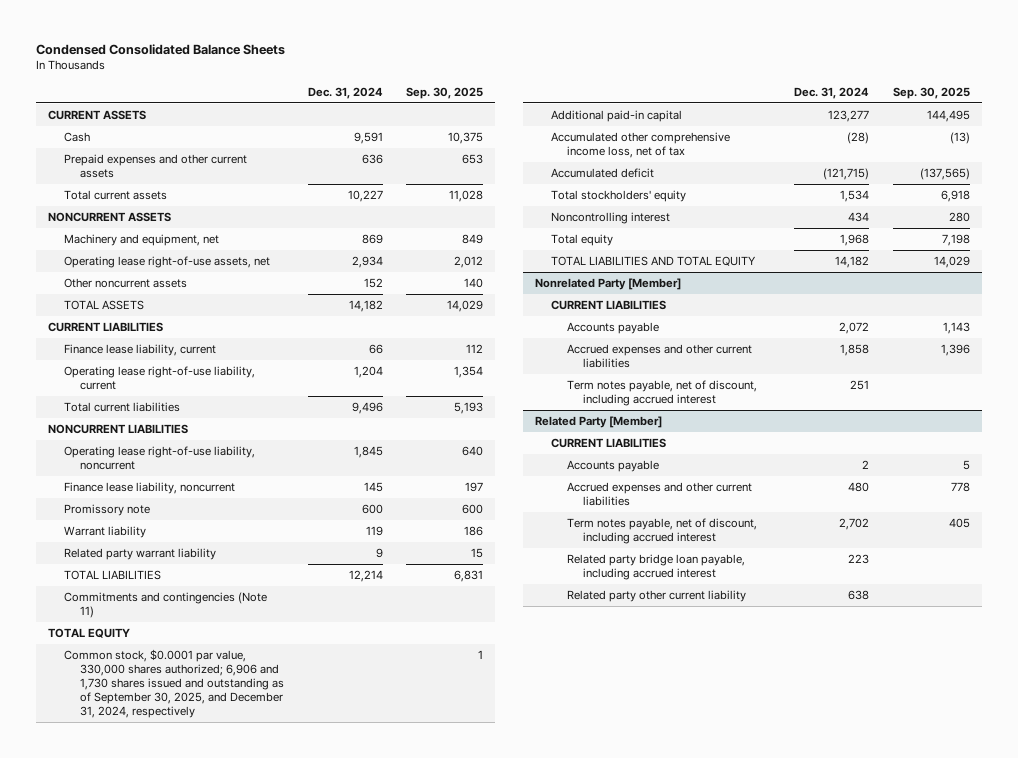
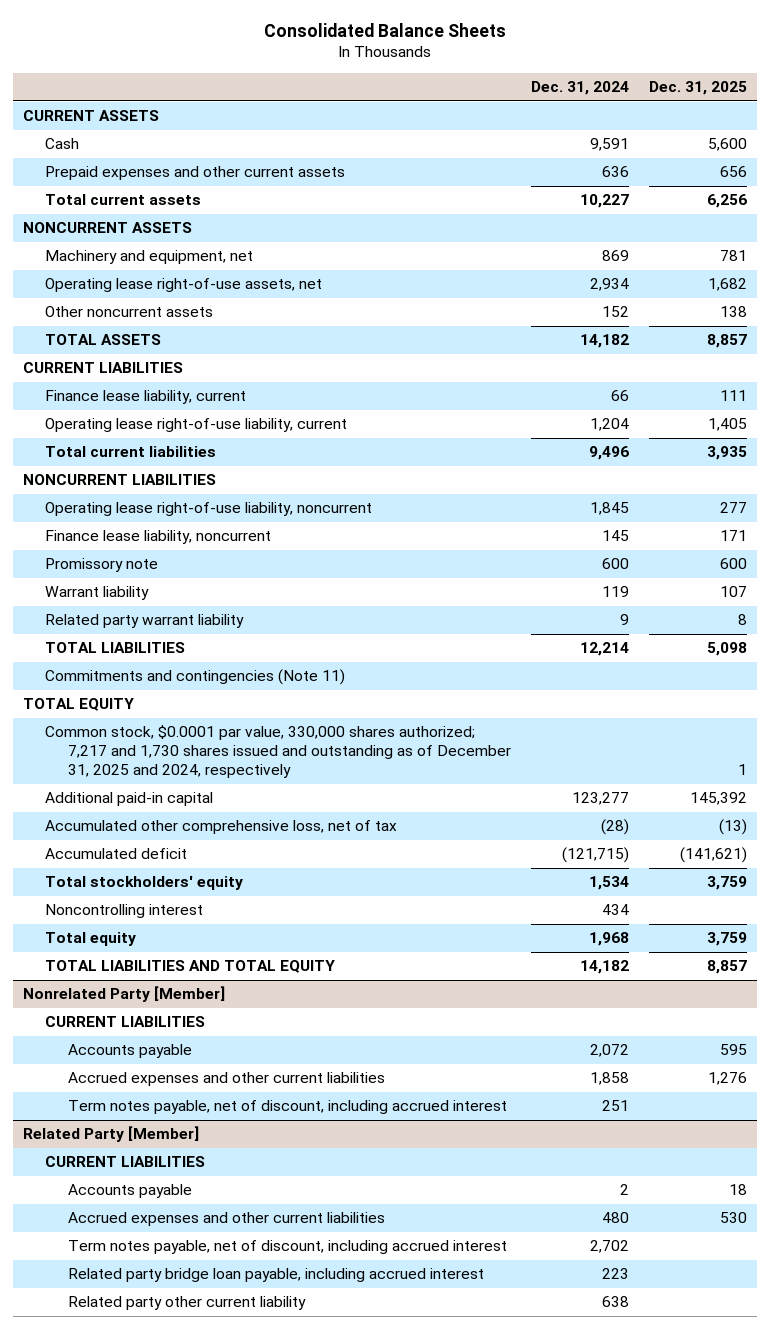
- Condensed Consolidated Balance Sheets
+ Consolidated Balance Sheets
- | Dec. 31, 2024 | Sep. 30, 2025
+ | Dec. 31, 2024 | Dec. 31, 2025
- Common stock, $0.0001 par value, 330,000 shares authorized; 6,906 and 1,730 shares issued and outstanding as of September 30, 2025, and December 31, 2024, respectively | | 1
+ Common stock, $0.0001 par value, 330,000 shares authorized; 7,217 and 1,730 shares issued and outstanding as of December 31, 2025 and 2024, respectively | | 1
- Accumulated other comprehensive income loss, net of tax | (28) | (13)
+ Accumulated other comprehensive loss, net of tax | (28) | (13)

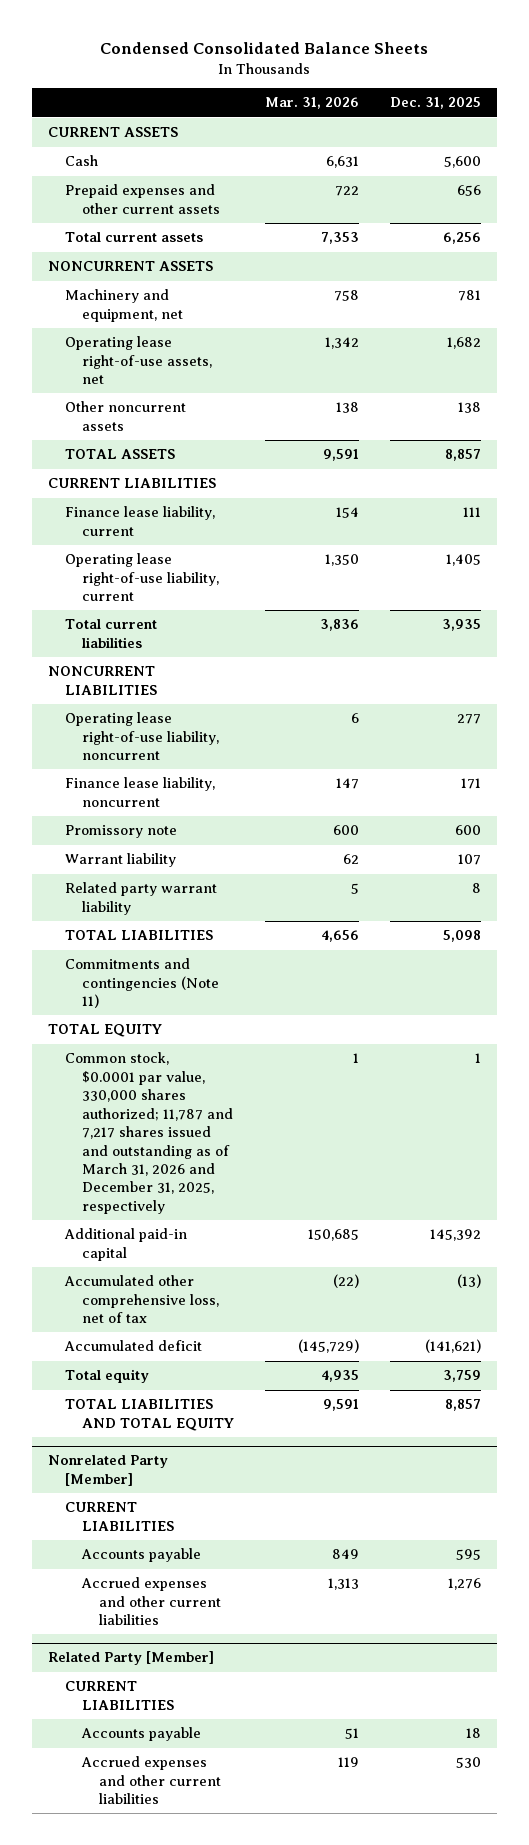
- Consolidated Balance Sheets
+ Condensed Consolidated Balance Sheets
- | Dec. 31, 2024 | Dec. 31, 2025
+ | Mar. 31, 2026 | Dec. 31, 2025
- Common stock, $0.0001 par value, 330,000 shares authorized; 7,217 and 1,730 shares issued and outstanding as of December 31, 2025 and 2024, respectively | | 1
+ Common stock, $0.0001 par value, 330,000 shares authorized; 11,787 and 7,217 shares issued and outstanding as of March 31, 2026 and December 31, 2025, respectively | 1 | 1
- Total stockholders' equity | 1,534 | 3,759
- Noncontrolling interest | 434 |
@ Nonrelated Party [Member]
- Term notes payable, net of discount, including accrued interest | 251 |
@ Related Party [Member]
- Term notes payable, net of discount, including accrued interest | 2,702 |
- Related party bridge loan payable, including accrued interest | 223 |
- Related party other current liability | 638 |

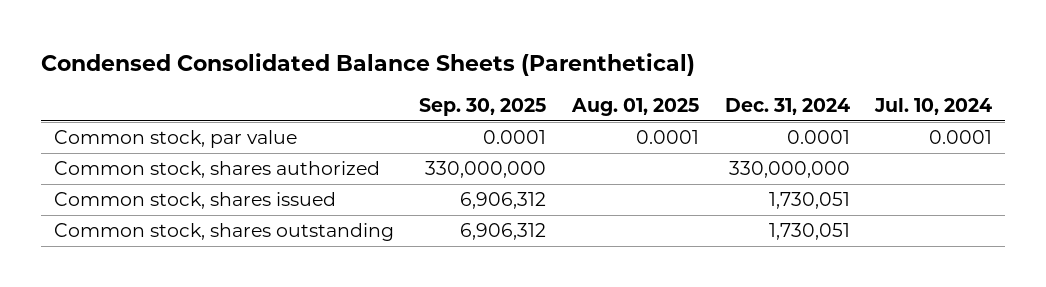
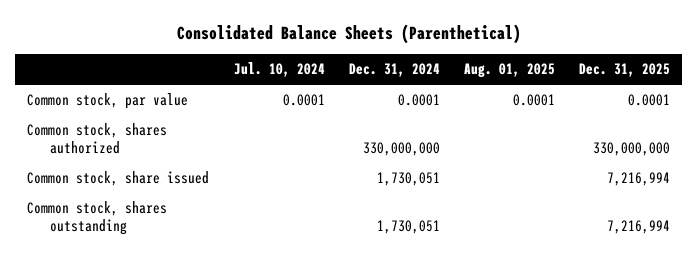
- Condensed Consolidated Balance Sheets (Parenthetical)
+ Consolidated Balance Sheets (Parenthetical)
- | Sep. 30, 2025 | Aug. 01, 2025 | Dec. 31, 2024 | Jul. 10, 2024
+ | Jul. 10, 2024 | Dec. 31, 2024 | Aug. 01, 2025 | Dec. 31, 2025
- Common stock, shares issued | 6,906,312 | | 1,730,051 |
+ Common stock, share issued | | 1,730,051 | | 7,216,994

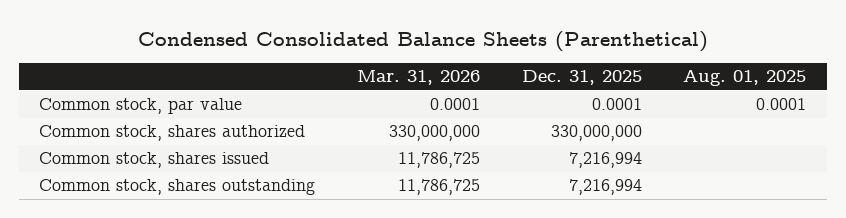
- Consolidated Balance Sheets (Parenthetical)
+ Condensed Consolidated Balance Sheets (Parenthetical)
- | Jul. 10, 2024 | Dec. 31, 2024 | Aug. 01, 2025 | Dec. 31, 2025
+ | Mar. 31, 2026 | Dec. 31, 2025 | Aug. 01, 2025
- Common stock, share issued | | 1,730,051 | | 7,216,994
+ Common stock, shares issued | 11,786,725 | 7,216,994 |

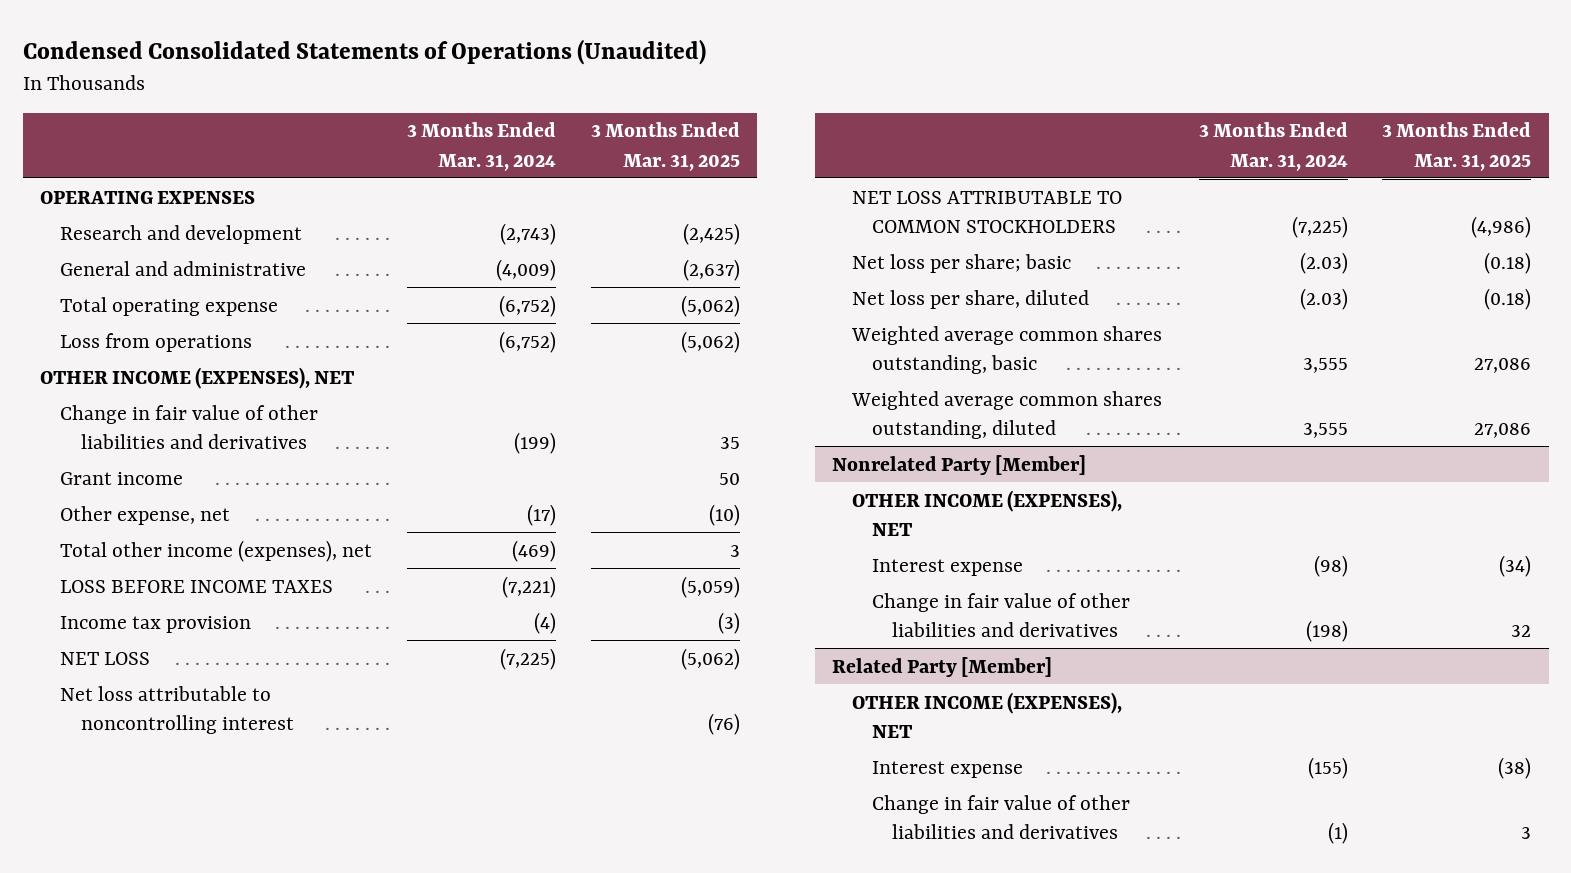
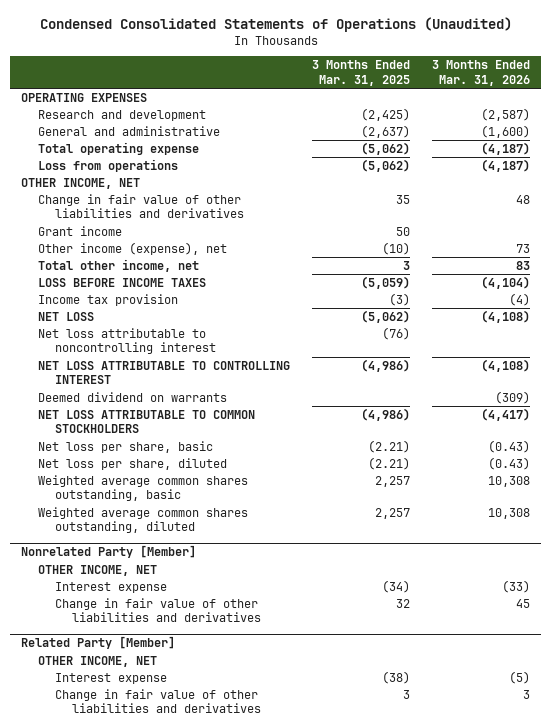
- | 3 Months Ended Mar. 31, 2024 | 3 Months Ended Mar. 31, 2025
+ | 3 Months Ended Mar. 31, 2025 | 3 Months Ended Mar. 31, 2026
- OTHER INCOME (EXPENSES), NET
+ OTHER INCOME, NET
- Other expense, net | (17) | (10)
- Total other income (expenses), net | (469) | 3
+ Other income (expense), net | (10) | 73
+ Total other income, net | 3 | 83
+ NET LOSS ATTRIBUTABLE TO CONTROLLING INTEREST | (4,986) | (4,108)
+ Deemed dividend on warrants | | (309)
- Net loss per share; basic | (2.03) | (0.18)
- Net loss per share, diluted | (2.03) | (0.18)
- Weighted average common shares outstanding, basic | 3,555 | 27,086
- Weighted average common shares outstanding, diluted | 3,555 | 27,086
+ Net loss per share, basic | (2.21) | (0.43)
+ Net loss per share, diluted | (2.21) | (0.43)
+ Weighted average common shares outstanding, basic | 2,257 | 10,308
+ Weighted average common shares outstanding, diluted | 2,257 | 10,308
@ Nonrelated Party [Member]
- OTHER INCOME (EXPENSES), NET
+ OTHER INCOME, NET
@ Related Party [Member]
- OTHER INCOME (EXPENSES), NET
+ OTHER INCOME, NET

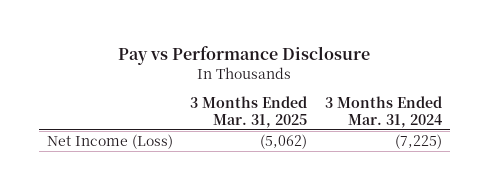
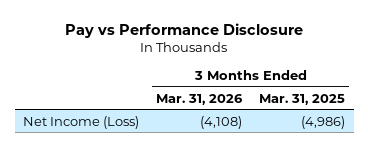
- | 3 Months Ended Mar. 31, 2025 | 3 Months Ended Mar. 31, 2024
+ | 3 Months Ended Mar. 31, 2026 | 3 Months Ended Mar. 31, 2025
- Net Income (Loss) | (5,062) | (7,225)
+ Net Income (Loss) | (4,108) | (4,986)

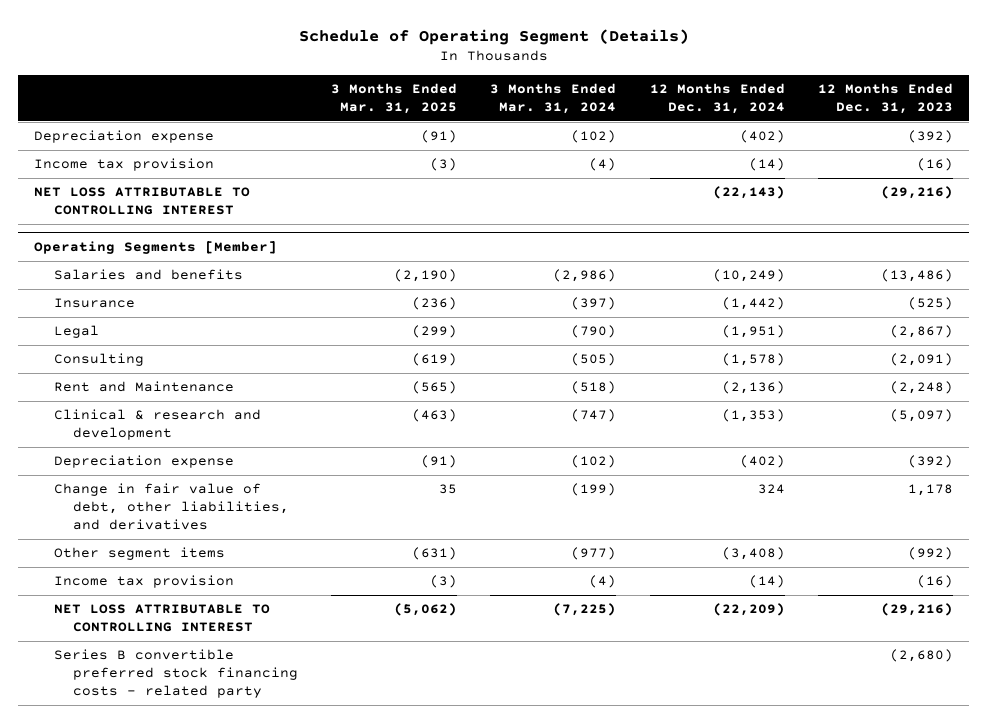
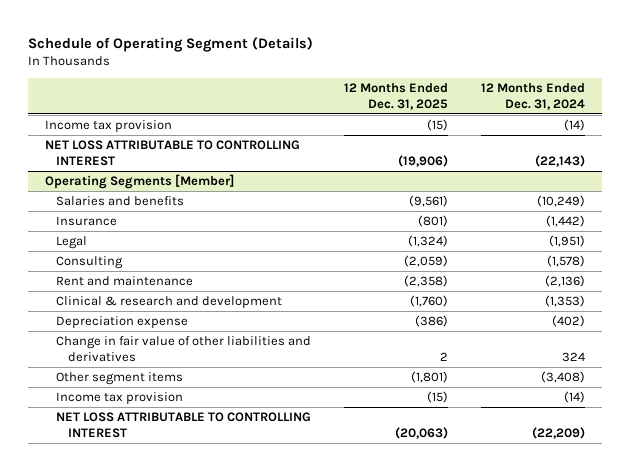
- | 3 Months Ended Mar. 31, 2025 | 3 Months Ended Mar. 31, 2024 | 12 Months Ended Dec. 31, 2024 | 12 Months Ended Dec. 31, 2023
+ | 12 Months Ended Dec. 31, 2025 | 12 Months Ended Dec. 31, 2024
- Depreciation expense | (91) | (102) | (402) | (392)
@ Operating Segments [Member]
- Rent and Maintenance | (565) | (518) | (2,136) | (2,248)
+ Rent and maintenance | (2,358) | (2,136)
- Change in fair value of debt, other liabilities, and derivatives | 35 | (199) | 324 | 1,178
+ Change in fair value of other liabilities and derivatives | 2 | 324
- Series B convertible preferred stock financing costs - related party | | | | (2,680)

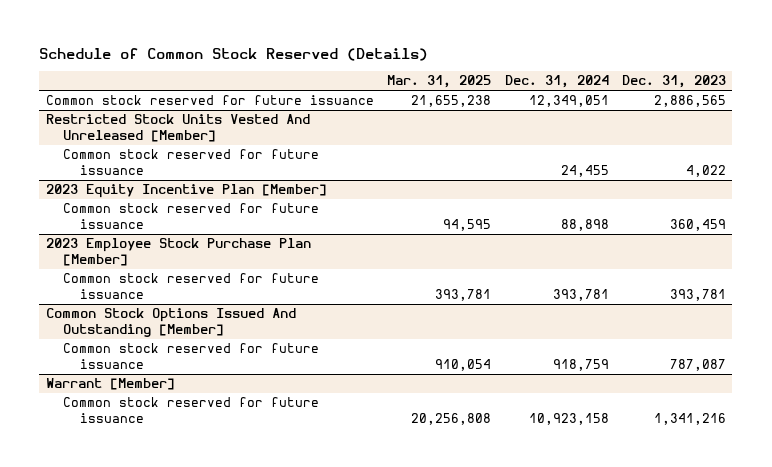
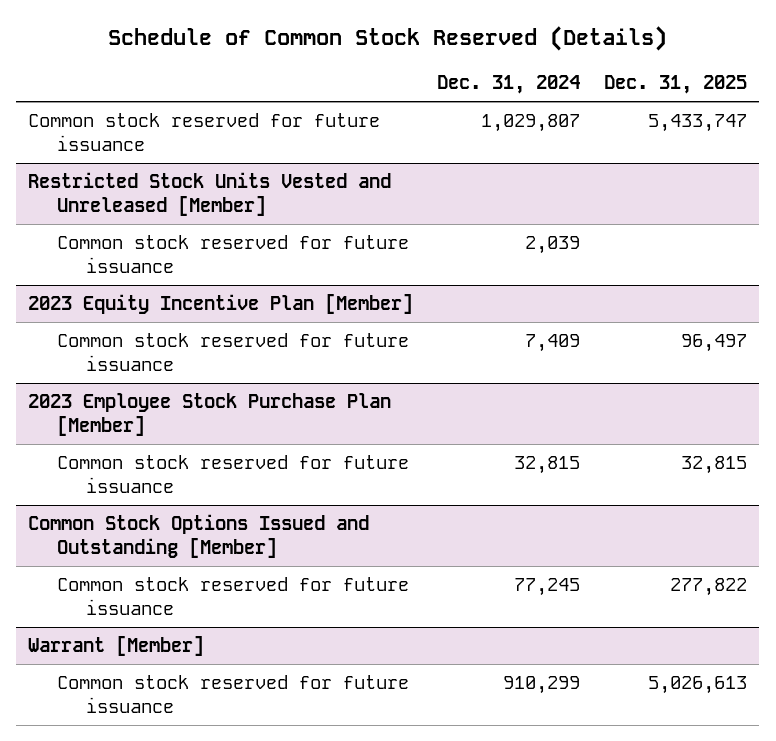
- | Mar. 31, 2025 | Dec. 31, 2024 | Dec. 31, 2023
+ | Dec. 31, 2024 | Dec. 31, 2025
- Common stock reserved for future issuance | 21,655,238 | 12,349,051 | 2,886,565
- Restricted Stock Units Vested And Unreleased [Member]
- Common stock reserved for future issuance | | 24,455 | 4,022
+ Common stock reserved for future issuance | 1,029,807 | 5,433,747
+ Restricted Stock Units Vested and Unreleased [Member]
+ Common stock reserved for future issuance | 2,039 |
@ 2023 Equity Incentive Plan [Member]
- Common stock reserved for future issuance | 94,595 | 88,898 | 360,459
+ Common stock reserved for future issuance | 7,409 | 96,497
@ 2023 Employee Stock Purchase Plan [Member]
- Common stock reserved for future issuance | 393,781 | 393,781 | 393,781
- Common Stock Options Issued And Outstanding [Member]
- Common stock reserved for future issuance | 910,054 | 918,759 | 787,087
@ 2023 Employee Stock Purchase Plan [Member]
+ Common stock reserved for future issuance | 32,815 | 32,815
+ Common Stock Options Issued and Outstanding [Member]
+ Common stock reserved for future issuance | 77,245 | 277,822
@ Warrant [Member]
- Common stock reserved for future issuance | 20,256,808 | 10,923,158 | 1,341,216
+ Common stock reserved for future issuance | 910,299 | 5,026,613

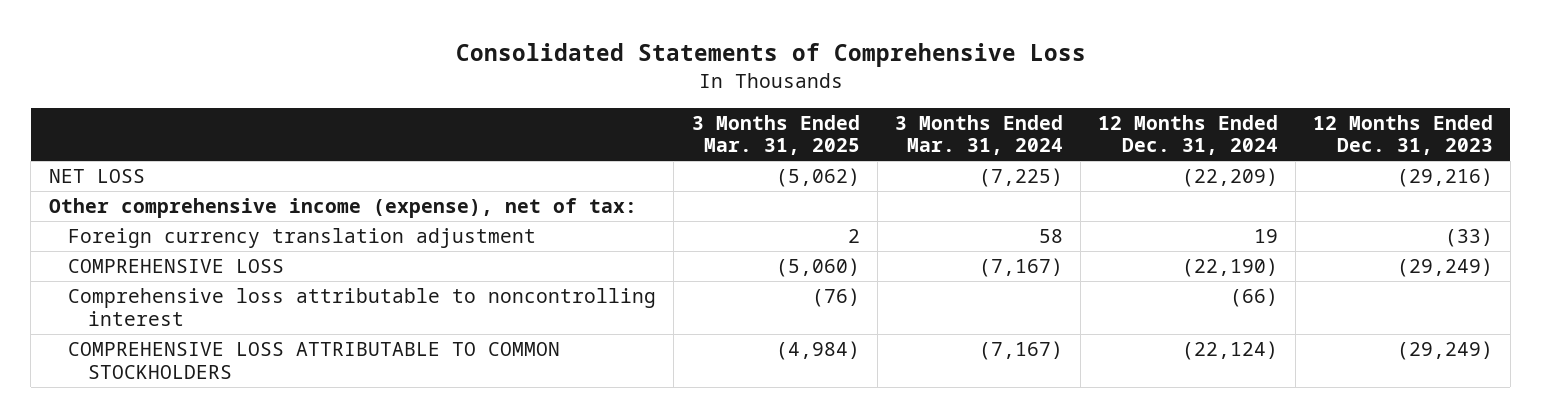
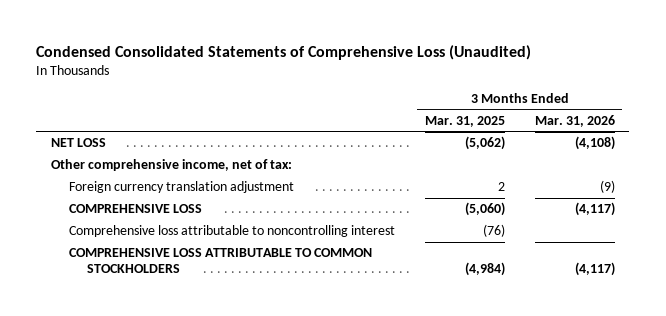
- Consolidated Statements of Comprehensive Loss
+ Condensed Consolidated Statements of Comprehensive Loss (Unaudited)
- | 3 Months Ended Mar. 31, 2025 | 3 Months Ended Mar. 31, 2024 | 12 Months Ended Dec. 31, 2024 | 12 Months Ended Dec. 31, 2023
+ | 3 Months Ended Mar. 31, 2025 | 3 Months Ended Mar. 31, 2026
- Other comprehensive income (expense), net of tax:
+ Other comprehensive income, net of tax:

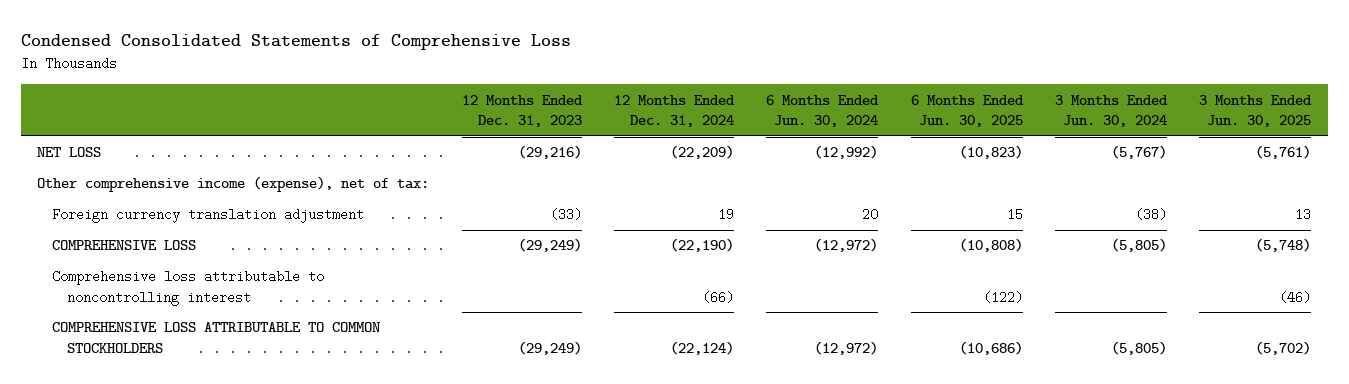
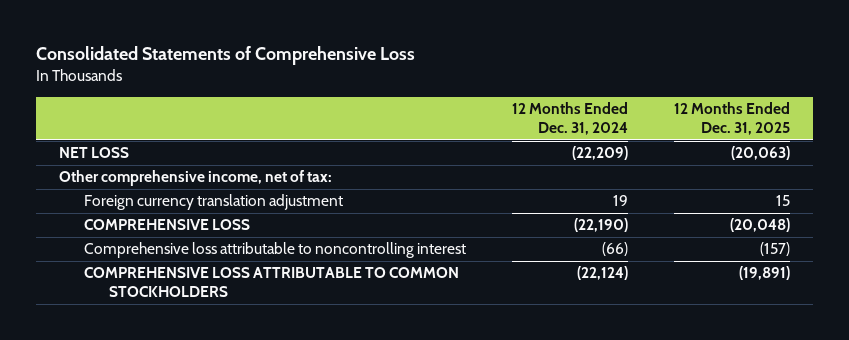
- Condensed Consolidated Statements of Comprehensive Loss
+ Consolidated Statements of Comprehensive Loss
- | 12 Months Ended Dec. 31, 2023 | 12 Months Ended Dec. 31, 2024 | 6 Months Ended Jun. 30, 2024 | 6 Months Ended Jun. 30, 2025 | 3 Months Ended Jun. 30, 2024 | 3 Months Ended Jun. 30, 2025
+ | 12 Months Ended Dec. 31, 2024 | 12 Months Ended Dec. 31, 2025
- Other comprehensive income (expense), net of tax:
+ Other comprehensive income, net of tax:

